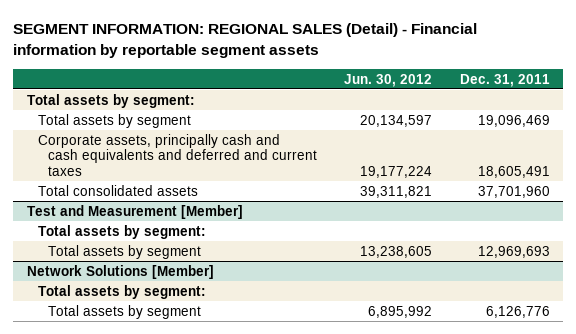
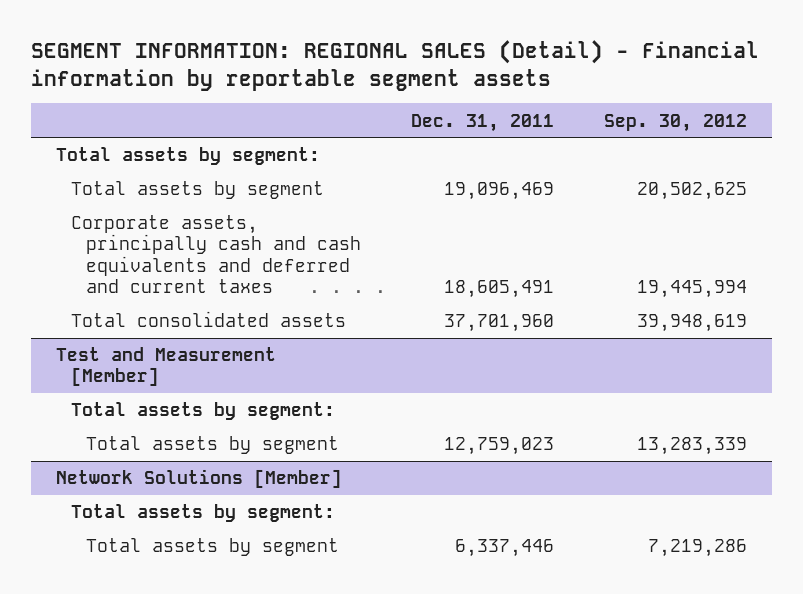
- | Jun. 30, 2012 | Dec. 31, 2011
+ | Dec. 31, 2011 | Sep. 30, 2012
@ Test and Measurement [Member]
- Total assets by segment | 13,238,605 | 12,969,693
+ Total assets by segment | 12,759,023 | 13,283,339
@ Network Solutions [Member]
- Total assets by segment | 6,895,992 | 6,126,776
+ Total assets by segment | 6,337,446 | 7,219,286

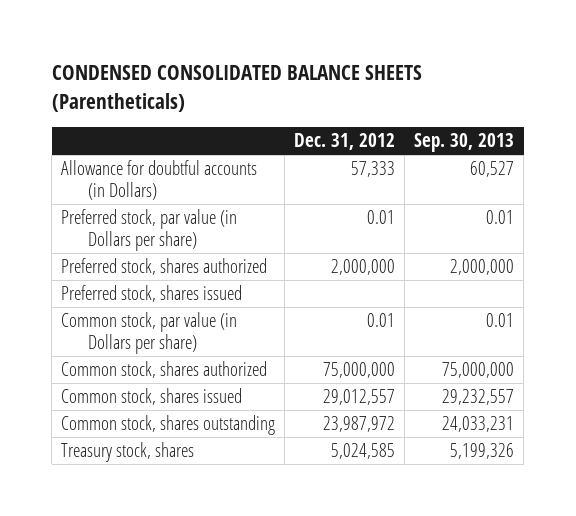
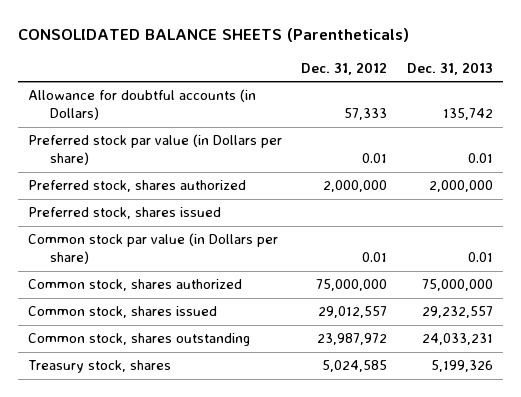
- CONDENSED CONSOLIDATED BALANCE SHEETS (Parentheticals)
+ CONSOLIDATED BALANCE SHEETS (Parentheticals)
- | Dec. 31, 2012 | Sep. 30, 2013
+ | Dec. 31, 2012 | Dec. 31, 2013
- Preferred stock, par value (in Dollars per share) | 0.01 | 0.01
+ Preferred stock par value (in Dollars per share) | 0.01 | 0.01
- Common stock, par value (in Dollars per share) | 0.01 | 0.01
+ Common stock par value (in Dollars per share) | 0.01 | 0.01

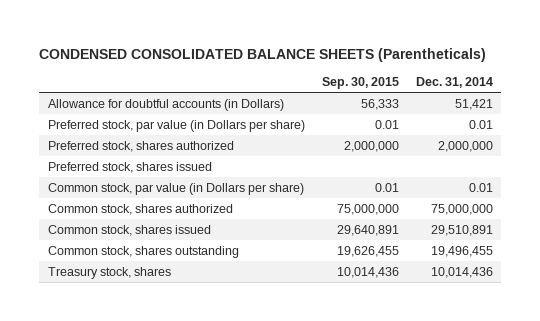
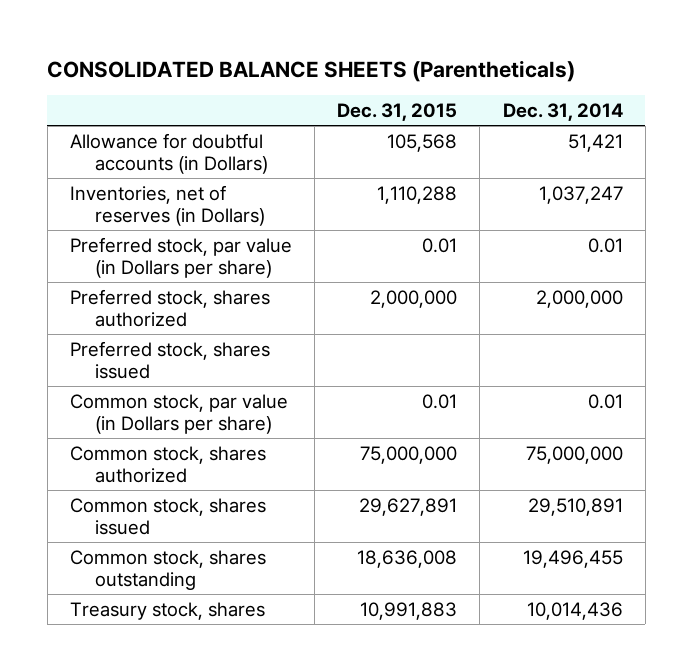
- CONDENSED CONSOLIDATED BALANCE SHEETS (Parentheticals)
+ CONSOLIDATED BALANCE SHEETS (Parentheticals)
- | Sep. 30, 2015 | Dec. 31, 2014
+ | Dec. 31, 2015 | Dec. 31, 2014
+ Inventories, net of reserves (in Dollars) | 1,110,288 | 1,037,247

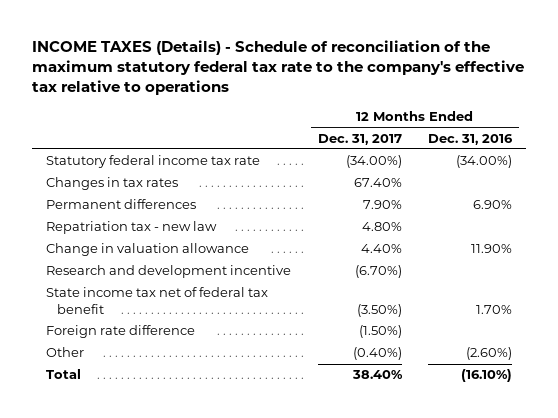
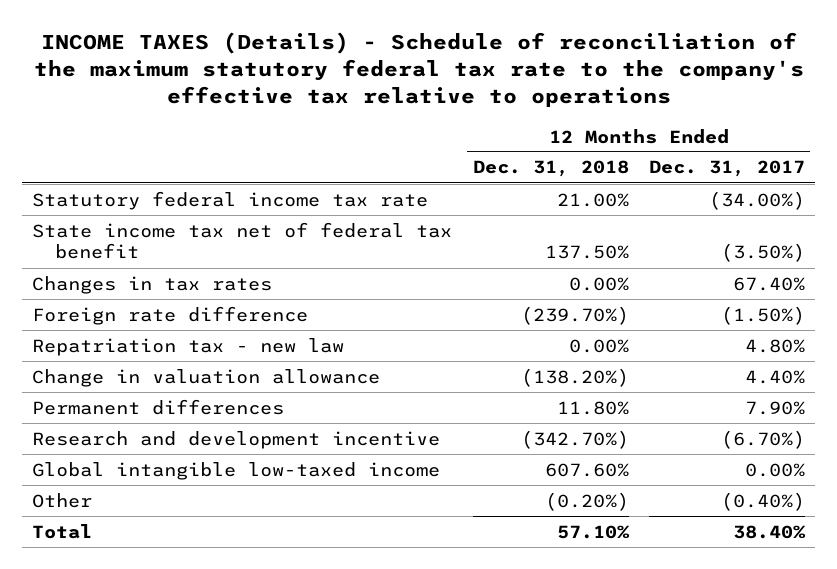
- | 12 Months Ended Dec. 31, 2017 | 12 Months Ended Dec. 31, 2016
+ | 12 Months Ended Dec. 31, 2018 | 12 Months Ended Dec. 31, 2017
moved up: State income tax net of federal tax benefit | 137.50% | (3.50%)
moved up: Foreign rate difference | (239.70%) | (1.50%)
moved down: Permanent differences | 11.80% | 7.90%
+ Global intangible low-taxed income | 607.60% | 0.00%

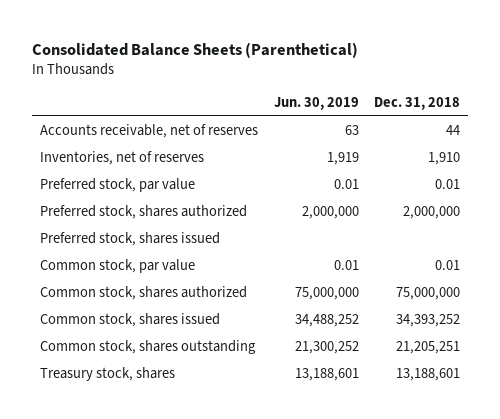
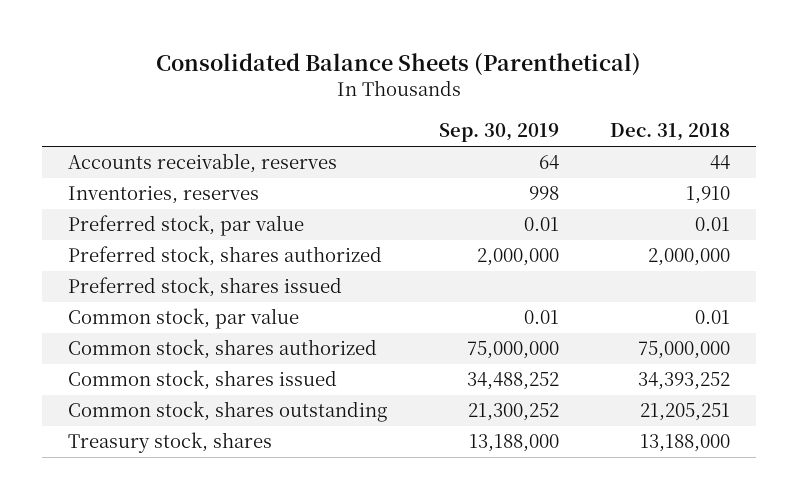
- | Jun. 30, 2019 | Dec. 31, 2018
+ | Sep. 30, 2019 | Dec. 31, 2018
- Accounts receivable, net of reserves | 63 | 44
- Inventories, net of reserves | 1,919 | 1,910
+ Accounts receivable, reserves | 64 | 44
+ Inventories, reserves | 998 | 1,910
- Treasury stock, shares | 13,188,601 | 13,188,601
+ Treasury stock, shares | 13,188,000 | 13,188,000

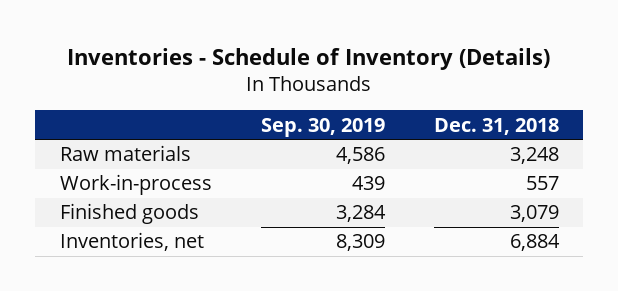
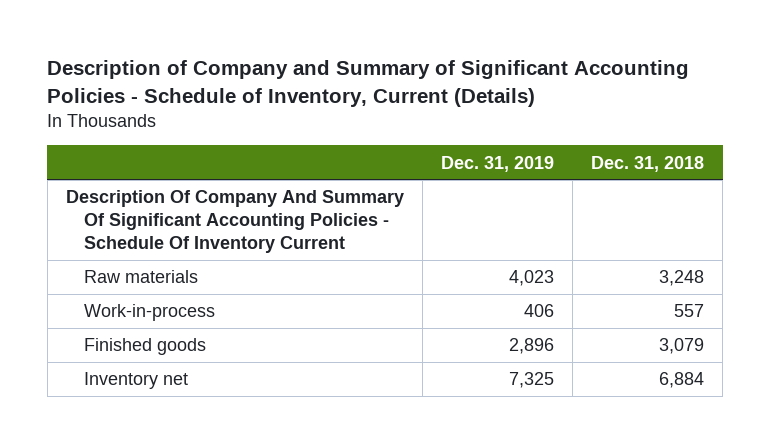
- Inventories - Schedule of Inventory (Details)
+ Description of Company and Summary of Significant Accounting Policies - Schedule of Inventory, Current (Details)
- | Sep. 30, 2019 | Dec. 31, 2018
+ | Dec. 31, 2019 | Dec. 31, 2018
+ Description Of Company And Summary Of Significant Accounting Policies - Schedule Of Inventory Current
- Inventories, net | 8,309 | 6,884
+ Inventory net | 7,325 | 6,884

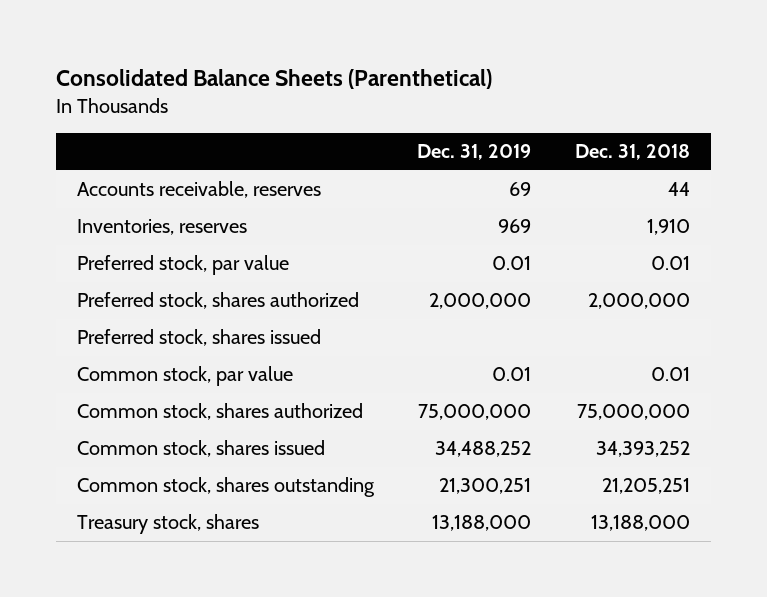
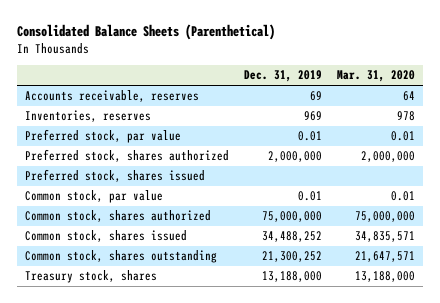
- | Dec. 31, 2019 | Dec. 31, 2018
+ | Dec. 31, 2019 | Mar. 31, 2020
- Common stock, shares outstanding | 21,300,251 | 21,205,251
+ Common stock, shares outstanding | 21,300,252 | 21,647,571

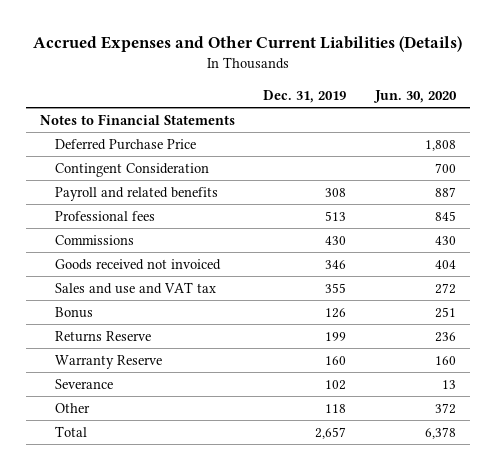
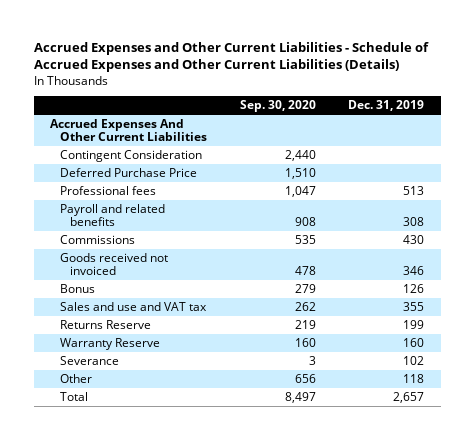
- Accrued Expenses and Other Current Liabilities (Details)
+ Accrued Expenses and Other Current Liabilities - Schedule of Accrued Expenses and Other Current Liabilities (Details)
- | Dec. 31, 2019 | Jun. 30, 2020
+ | Sep. 30, 2020 | Dec. 31, 2019
- Notes to Financial Statements
+ Accrued Expenses And Other Current Liabilities
moved down: Deferred Purchase Price | 1,510 |
moved down: Payroll and related benefits | 908 | 308
moved down: Sales and use and VAT tax | 262 | 355

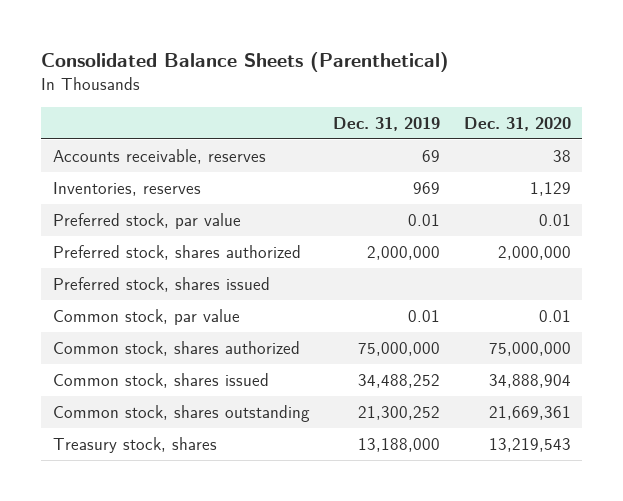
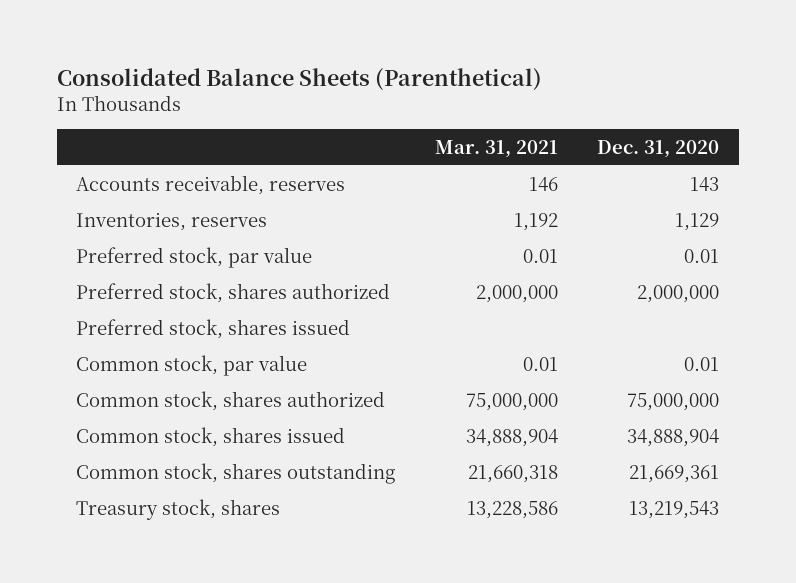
- | Dec. 31, 2019 | Dec. 31, 2020
+ | Mar. 31, 2021 | Dec. 31, 2020
- Accounts receivable, reserves | 69 | 38
+ Accounts receivable, reserves | 146 | 143

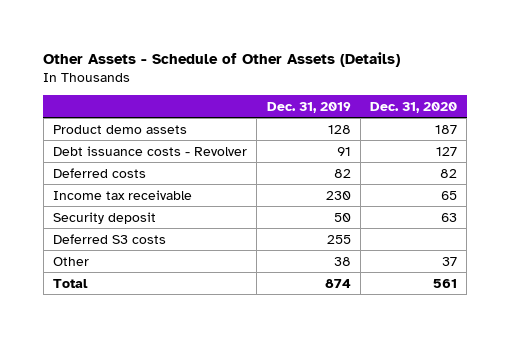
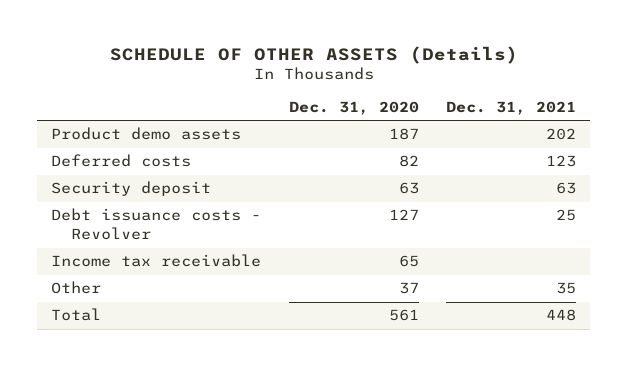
- Other Assets - Schedule of Other Assets (Details)
+ SCHEDULE OF OTHER ASSETS (Details)
- | Dec. 31, 2019 | Dec. 31, 2020
+ | Dec. 31, 2020 | Dec. 31, 2021
- Deferred S3 costs | 255 |
moved down: Debt issuance costs - Revolver | 127 | 25
moved down: Income tax receivable | 65 |

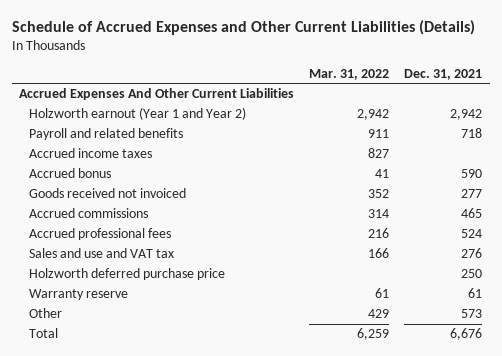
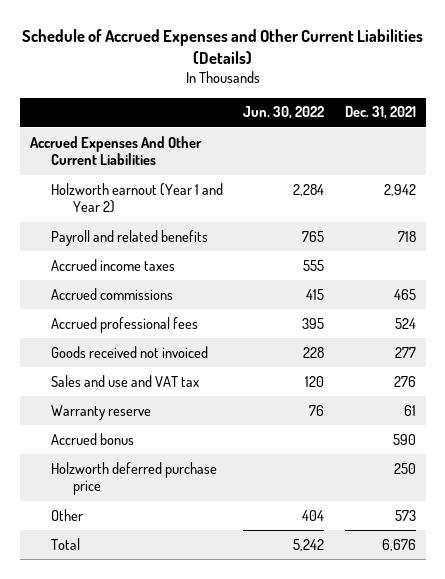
- | Mar. 31, 2022 | Dec. 31, 2021
+ | Jun. 30, 2022 | Dec. 31, 2021
moved down: Goods received not invoiced | 228 | 277
moved down: Accrued bonus | | 590
moved down: Holzworth deferred purchase price | | 250

